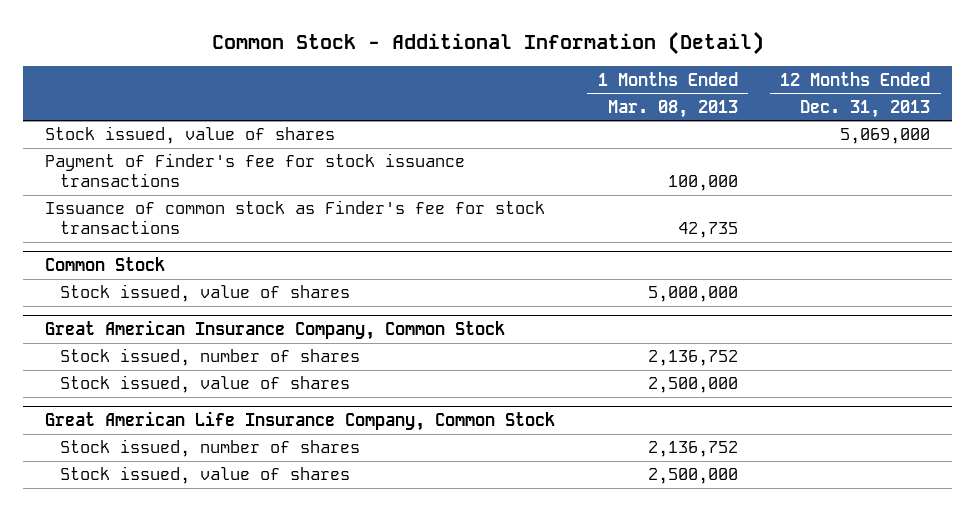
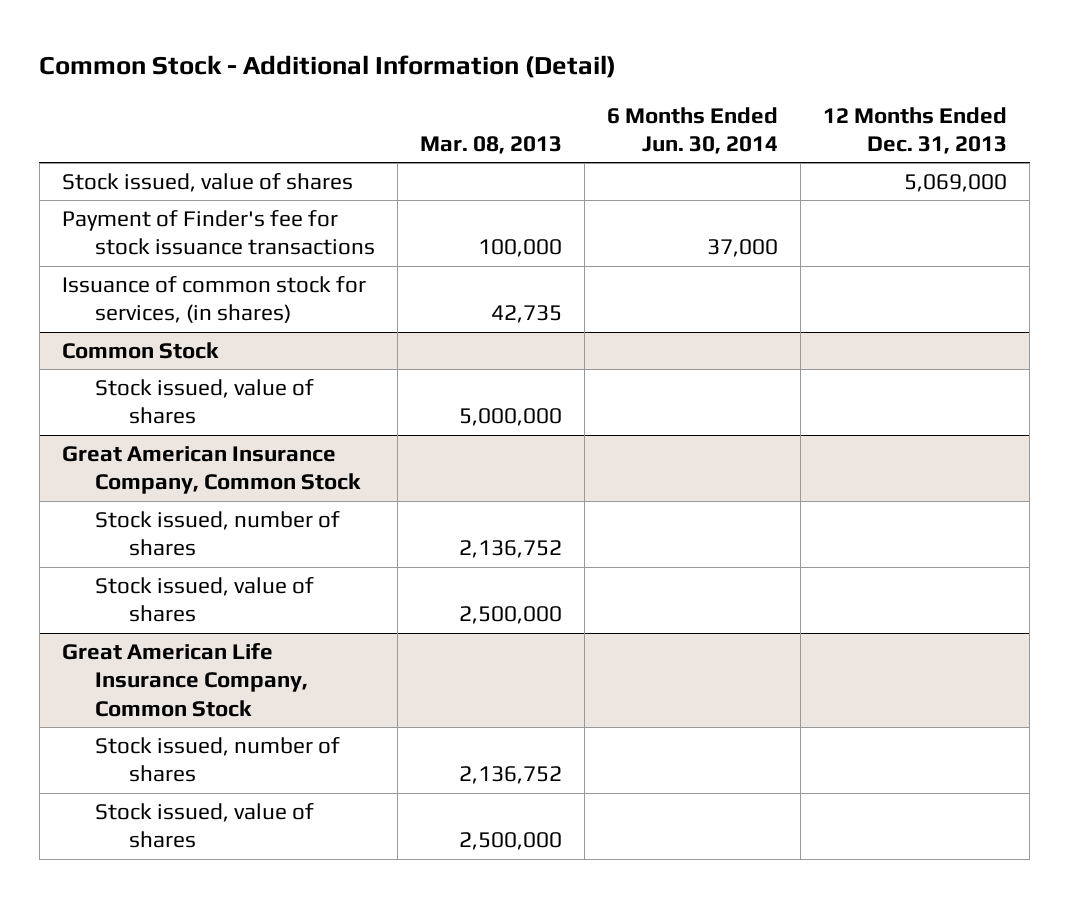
- | 1 Months Ended Mar. 08, 2013 | 12 Months Ended Dec. 31, 2013
+ | Mar. 08, 2013 | 6 Months Ended Jun. 30, 2014 | 12 Months Ended Dec. 31, 2013
- Issuance of common stock as Finder's fee for stock transactions | 42,735 |
+ Issuance of common stock for services, (in shares) | 42,735 | |

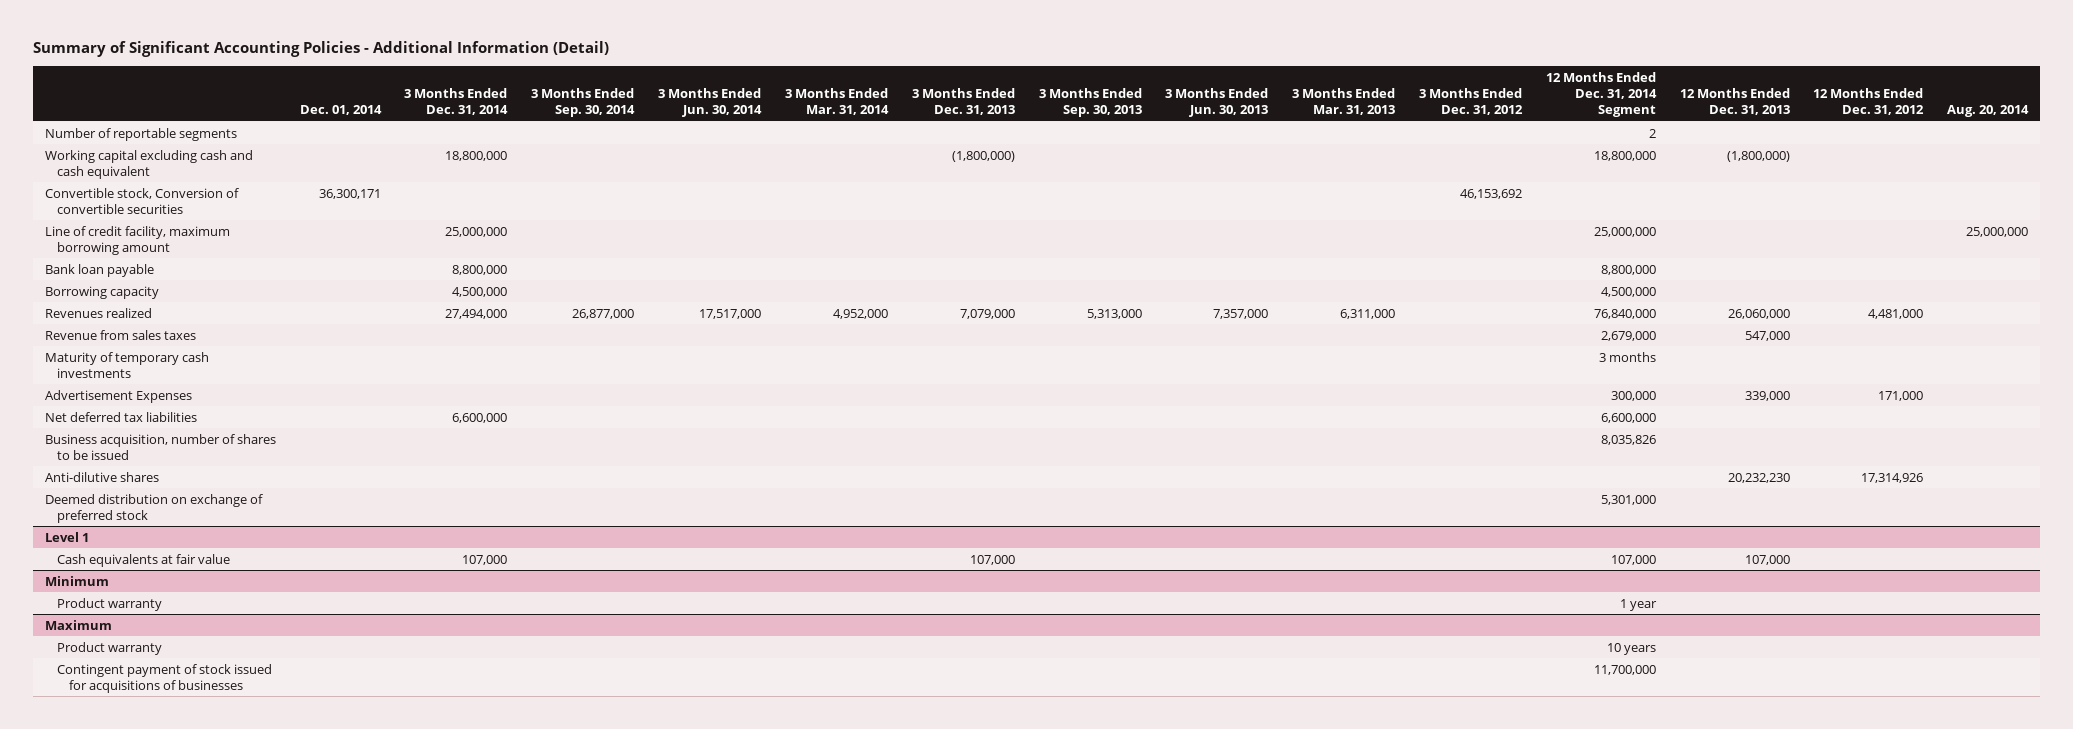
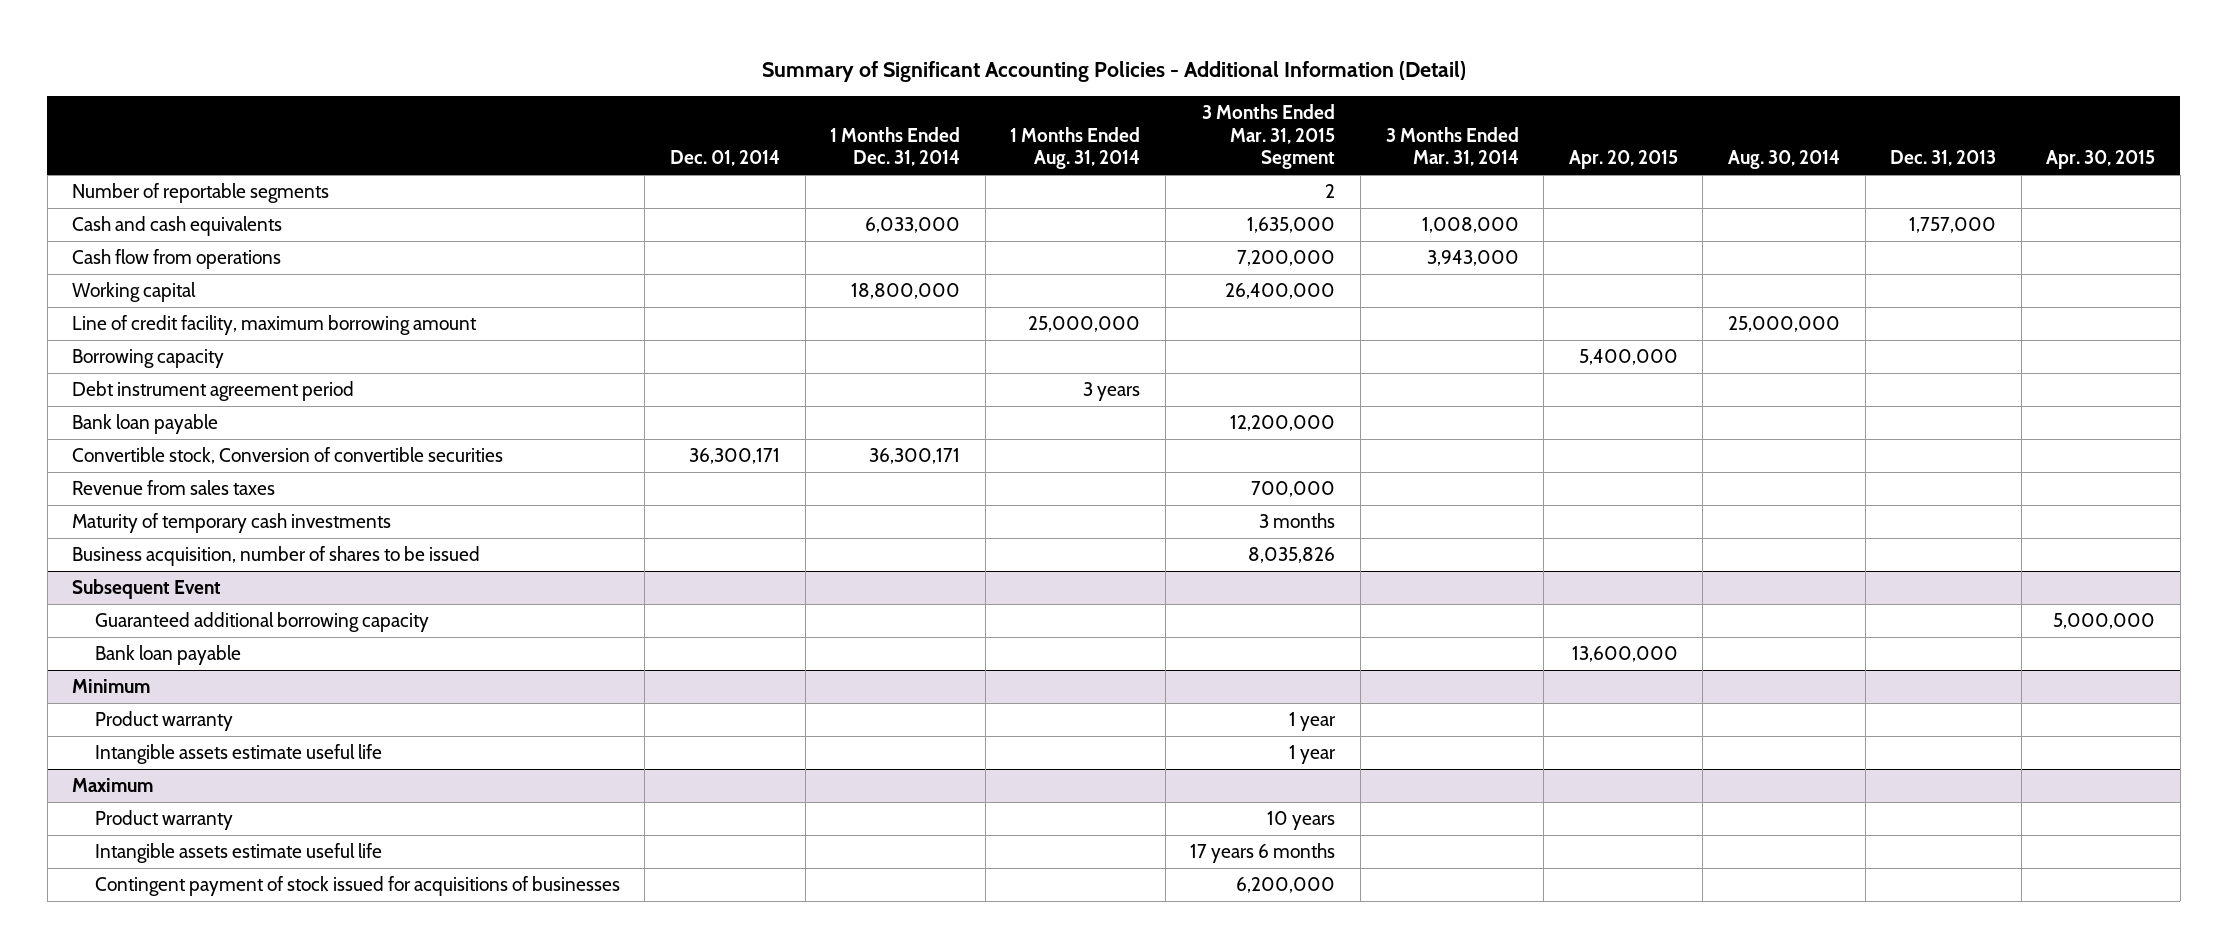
- | Dec. 01, 2014 | 3 Months Ended Dec. 31, 2014 | 3 Months Ended Sep. 30, 2014 | 3 Months Ended Jun. 30, 2014 | 3 Months Ended Mar. 31, 2014 | 3 Months Ended Dec. 31, 2013 | 3 Months Ended Sep. 30, 2013 | 3 Months Ended Jun. 30, 2013 | 3 Months Ended Mar. 31, 2013 | 3 Months Ended Dec. 31, 2012 | 12 Months Ended Dec. 31, 2014 Segment | 12 Months Ended Dec. 31, 2013 | 12 Months Ended Dec. 31, 2012 | Aug. 20, 2014
+ | Dec. 01, 2014 | 1 Months Ended Dec. 31, 2014 | 1 Months Ended Aug. 31, 2014 | 3 Months Ended Mar. 31, 2015 Segment | 3 Months Ended Mar. 31, 2014 | Apr. 20, 2015 | Aug. 30, 2014 | Dec. 31, 2013 | Apr. 30, 2015
- Working capital excluding cash and cash equivalent | | 18,800,000 | | | | (1,800,000) | | | | | 18,800,000 | (1,800,000) | |
+ Cash and cash equivalents | | 6,033,000 | | 1,635,000 | 1,008,000 | | | 1,757,000 |
+ Cash flow from operations | | | | 7,200,000 | 3,943,000 | | | |
+ Working capital | | 18,800,000 | | 26,400,000 | | | | |
- Revenues realized | | 27,494,000 | 26,877,000 | 17,517,000 | 4,952,000 | 7,079,000 | 5,313,000 | 7,357,000 | 6,311,000 | | 76,840,000 | 26,060,000 | 4,481,000 |
+ Debt instrument agreement period | | | 3 years | | | | | |
moved down: Bank loan payable | | | | 12,200,000 | | | | |
moved down: Convertible stock, Conversion of convertible securities | 36,300,171 | 36,300,171 | | | | | | |
- Advertisement Expenses | | | | | | | | | | | 300,000 | 339,000 | 171,000 |
- Net deferred tax liabilities | | 6,600,000 | | | | | | | | | 6,600,000 | | |
- Anti-dilutive shares | | | | | | | | | | | | 20,232,230 | 17,314,926 |
- Deemed distribution on exchange of preferred stock | | | | | | | | | | | 5,301,000 | | |
- Level 1
- Cash equivalents at fair value | | 107,000 | | | | 107,000 | | | | | 107,000 | 107,000 | |
+ Subsequent Event
+ Guaranteed additional borrowing capacity | | | | | | | | | 5,000,000
+ Bank loan payable | | | | | | 13,600,000 | | |
@ Minimum
+ Intangible assets estimate useful life | | | | 1 year | | | | |
@ Maximum
+ Intangible assets estimate useful life | | | | 17 years 6 months | | | | |

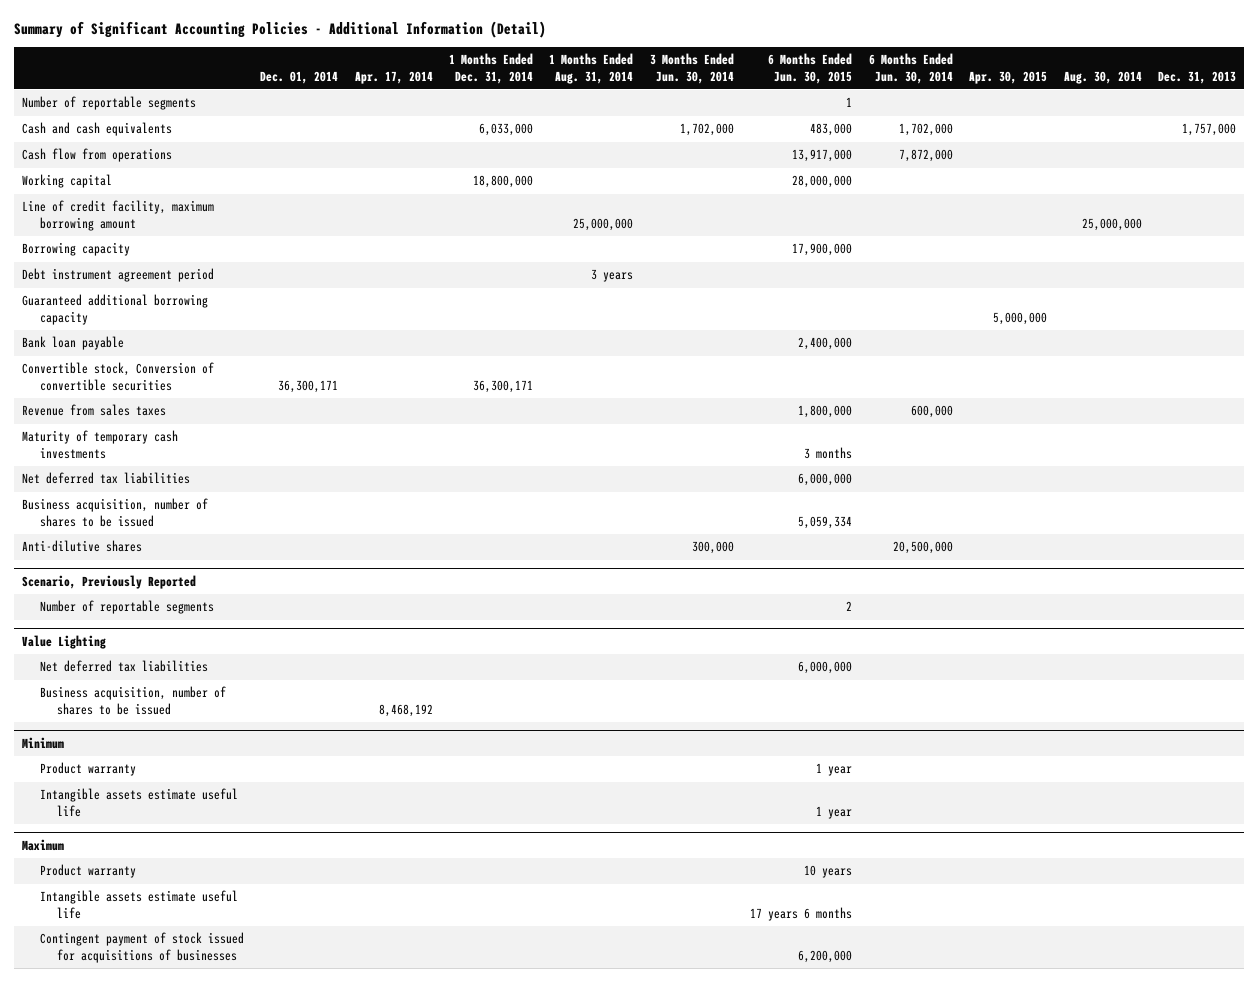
- | Dec. 01, 2014 | 1 Months Ended Dec. 31, 2014 | 1 Months Ended Aug. 31, 2014 | 3 Months Ended Mar. 31, 2015 Segment | 3 Months Ended Mar. 31, 2014 | Apr. 20, 2015 | Aug. 30, 2014 | Dec. 31, 2013 | Apr. 30, 2015
+ | Dec. 01, 2014 | Apr. 17, 2014 | 1 Months Ended Dec. 31, 2014 | 1 Months Ended Aug. 31, 2014 | 3 Months Ended Jun. 30, 2014 | 6 Months Ended Jun. 30, 2015 | 6 Months Ended Jun. 30, 2014 | Apr. 30, 2015 | Aug. 30, 2014 | Dec. 31, 2013
+ Guaranteed additional borrowing capacity | | | | | | | | 5,000,000 | |
+ Net deferred tax liabilities | | | | | | 6,000,000 | | | |
- Subsequent Event
- Guaranteed additional borrowing capacity | | | | | | | | | 5,000,000
- Bank loan payable | | | | | | 13,600,000 | | |
+ Anti-dilutive shares | | | | | 300,000 | | 20,500,000 | | |
+ Scenario, Previously Reported
+ Number of reportable segments | | | | | | 2 | | | |
+ Value Lighting
+ Net deferred tax liabilities | | | | | | 6,000,000 | | | |
+ Business acquisition, number of shares to be issued | | 8,468,192 | | | | | | | |

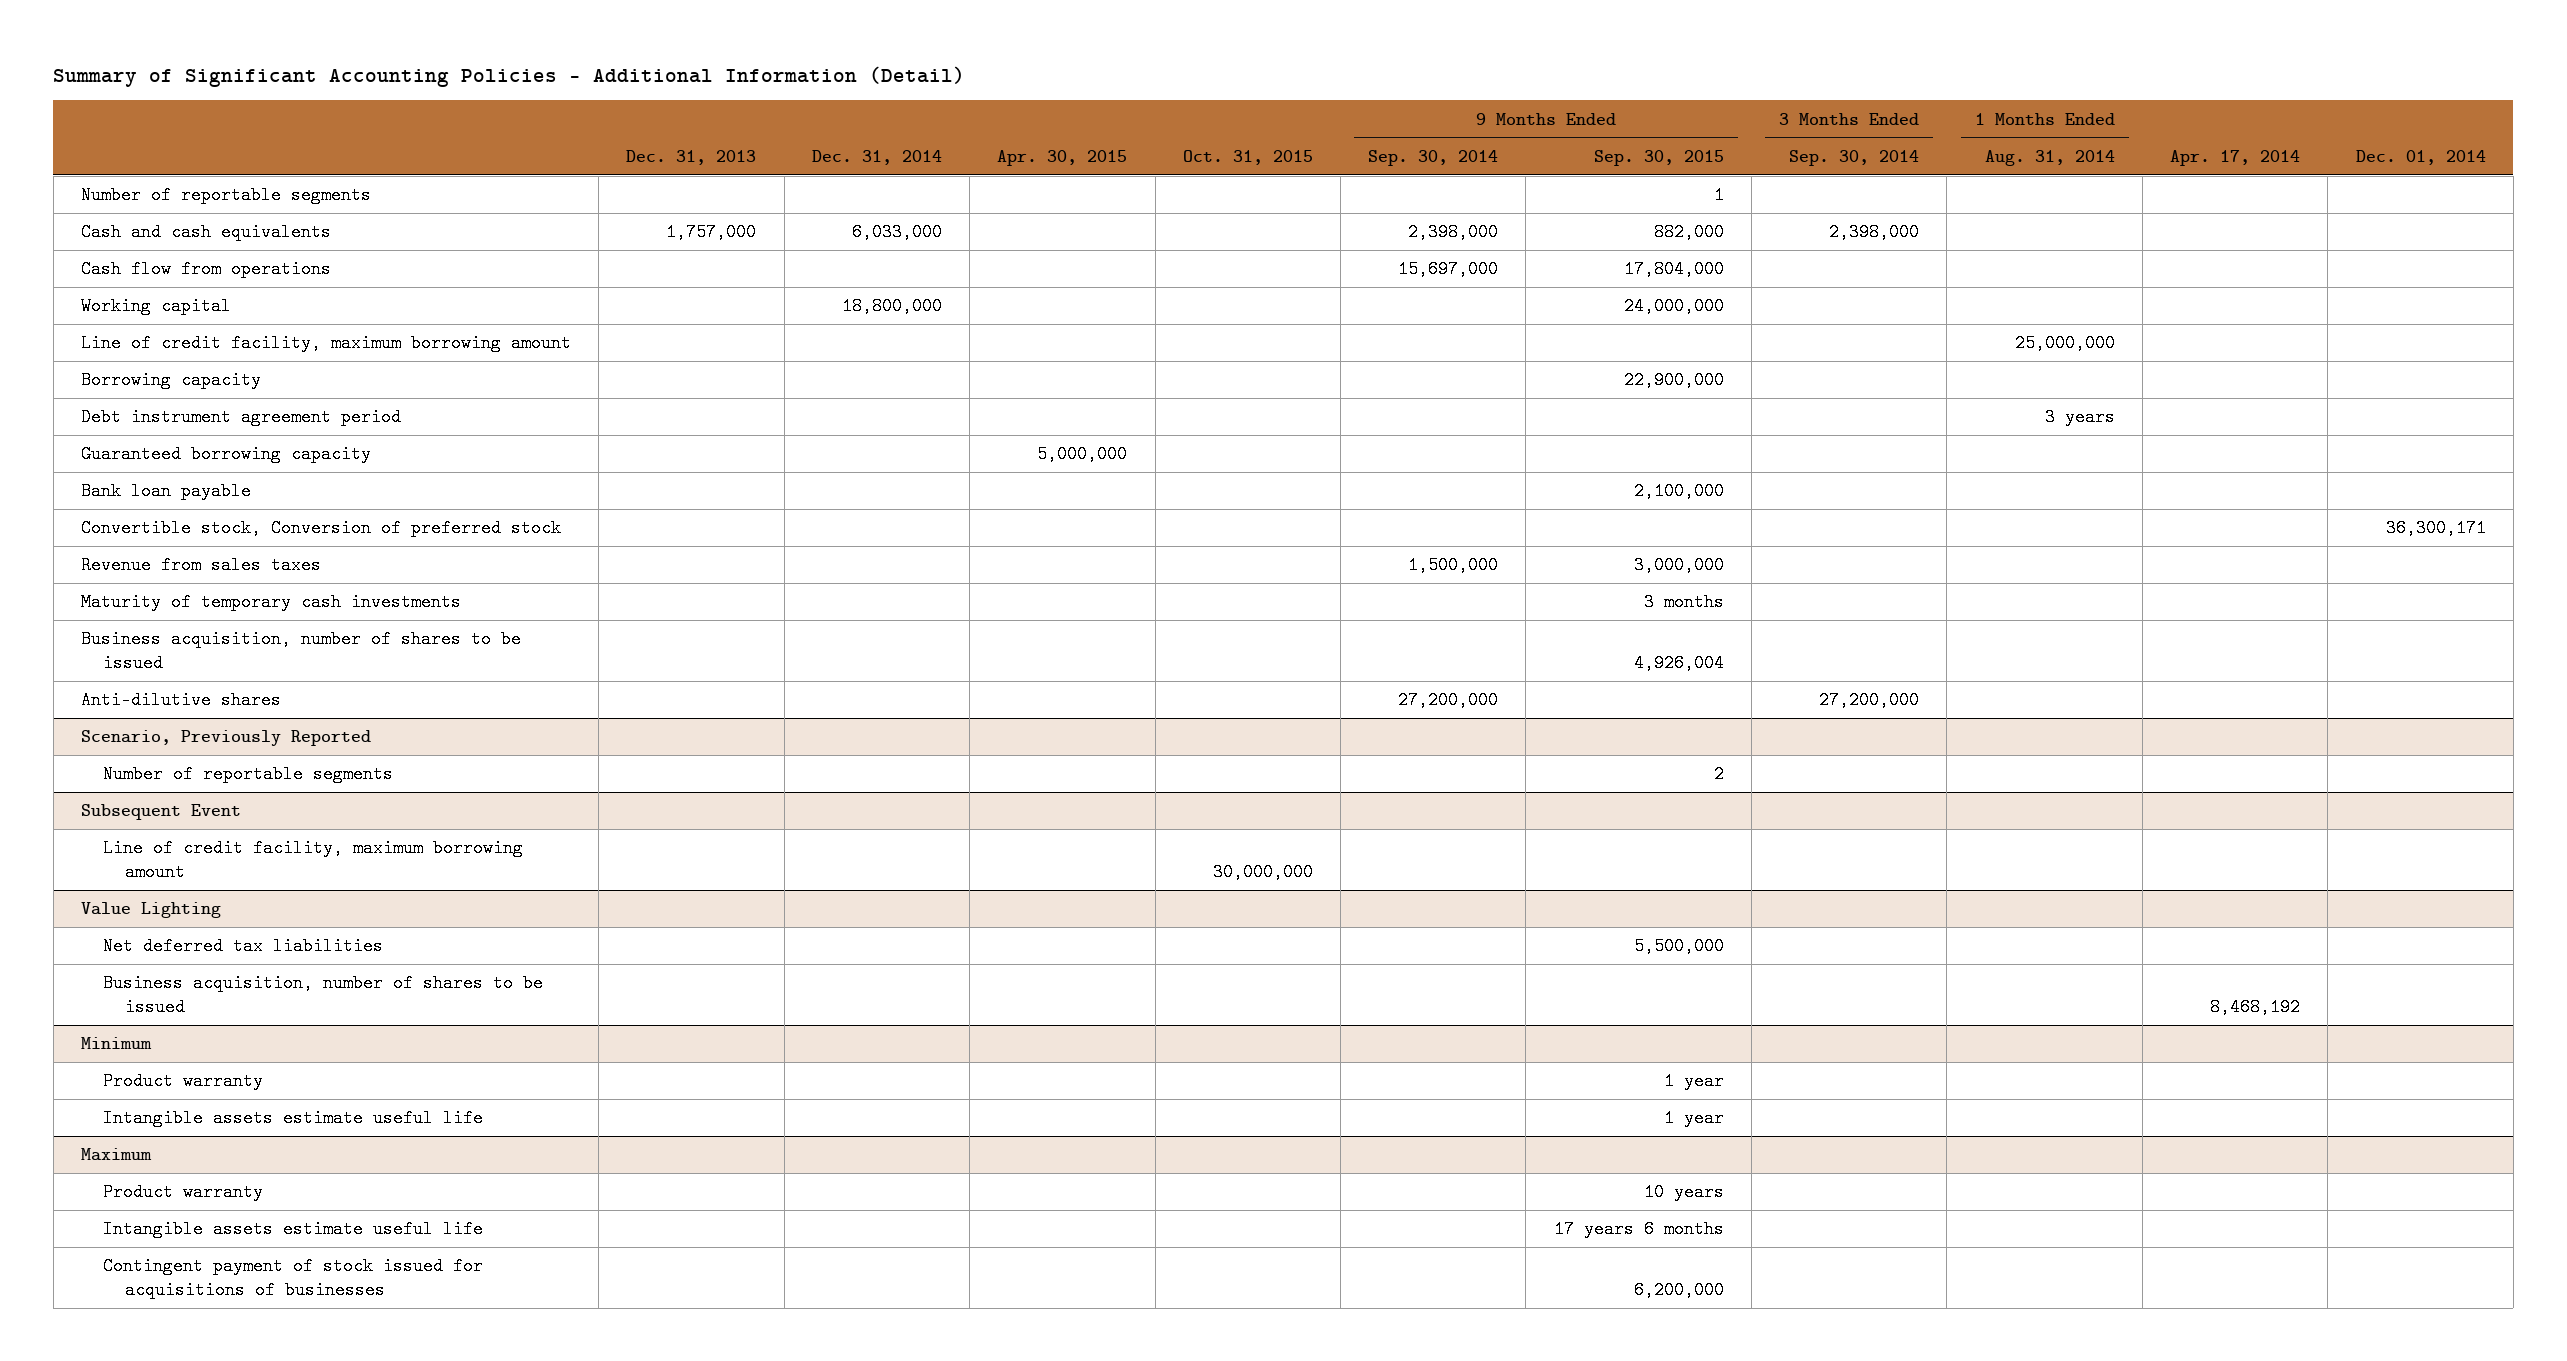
- | Dec. 01, 2014 | Apr. 17, 2014 | 1 Months Ended Dec. 31, 2014 | 1 Months Ended Aug. 31, 2014 | 3 Months Ended Jun. 30, 2014 | 6 Months Ended Jun. 30, 2015 | 6 Months Ended Jun. 30, 2014 | Apr. 30, 2015 | Aug. 30, 2014 | Dec. 31, 2013
+ | Dec. 31, 2013 | Dec. 31, 2014 | Apr. 30, 2015 | Oct. 31, 2015 | 9 Months Ended Sep. 30, 2014 | 9 Months Ended Sep. 30, 2015 | 3 Months Ended Sep. 30, 2014 | 1 Months Ended Aug. 31, 2014 | Apr. 17, 2014 | Dec. 01, 2014
- Guaranteed additional borrowing capacity | | | | | | | | 5,000,000 | |
+ Guaranteed borrowing capacity | | | 5,000,000 | | | | | | |
- Convertible stock, Conversion of convertible securities | 36,300,171 | | 36,300,171 | | | | | | |
+ Convertible stock, Conversion of preferred stock | | | | | | | | | | 36,300,171
- Net deferred tax liabilities | | | | | | 6,000,000 | | | |
+ Subsequent Event
+ Line of credit facility, maximum borrowing amount | | | | 30,000,000 | | | | | |

